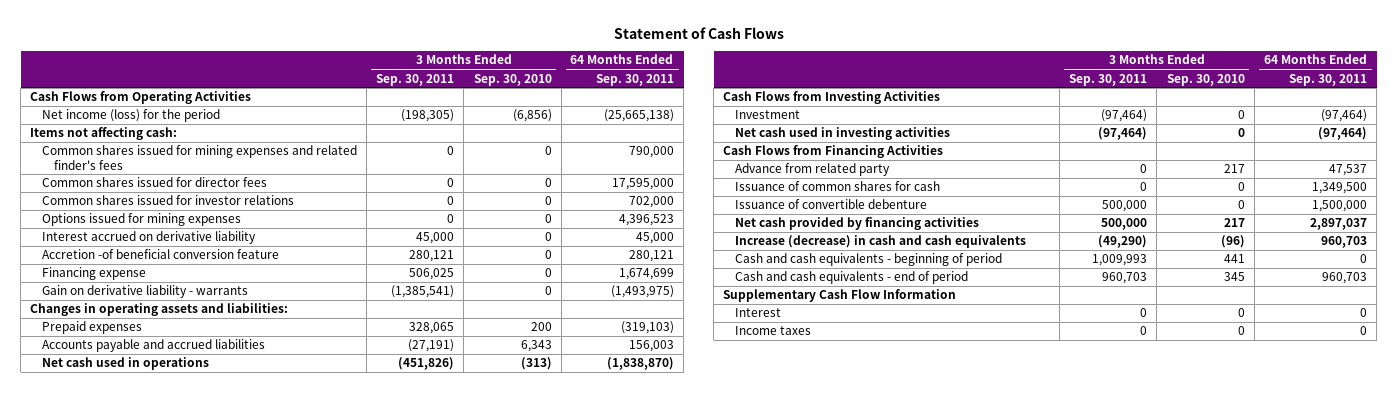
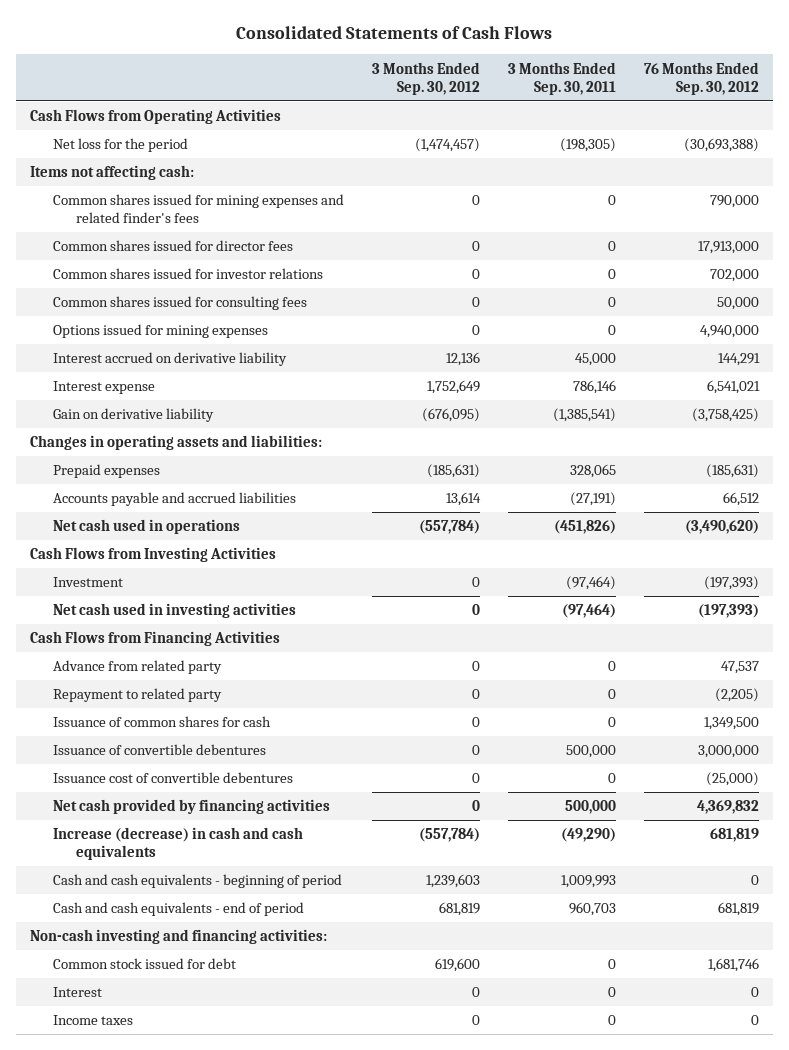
- Statement of Cash Flows
+ Consolidated Statements of Cash Flows
- | 3 Months Ended Sep. 30, 2011 | 3 Months Ended Sep. 30, 2010 | 64 Months Ended Sep. 30, 2011
+ | 3 Months Ended Sep. 30, 2012 | 3 Months Ended Sep. 30, 2011 | 76 Months Ended Sep. 30, 2012
- Net income (loss) for the period | (198,305) | (6,856) | (25,665,138)
+ Net loss for the period | (1,474,457) | (198,305) | (30,693,388)
+ Common shares issued for consulting fees | 0 | 0 | 50,000
- Accretion -of beneficial conversion feature | 280,121 | 0 | 280,121
- Financing expense | 506,025 | 0 | 1,674,699
- Gain on derivative liability - warrants | (1,385,541) | 0 | (1,493,975)
+ Interest expense | 1,752,649 | 786,146 | 6,541,021
+ Gain on derivative liability | (676,095) | (1,385,541) | (3,758,425)
+ Repayment to related party | 0 | 0 | (2,205)
- Issuance of convertible debenture | 500,000 | 0 | 1,500,000
+ Issuance of convertible debentures | 0 | 500,000 | 3,000,000
+ Issuance cost of convertible debentures | 0 | 0 | (25,000)
- Supplementary Cash Flow Information
+ Non-cash investing and financing activities:
+ Common stock issued for debt | 619,600 | 0 | 1,681,746

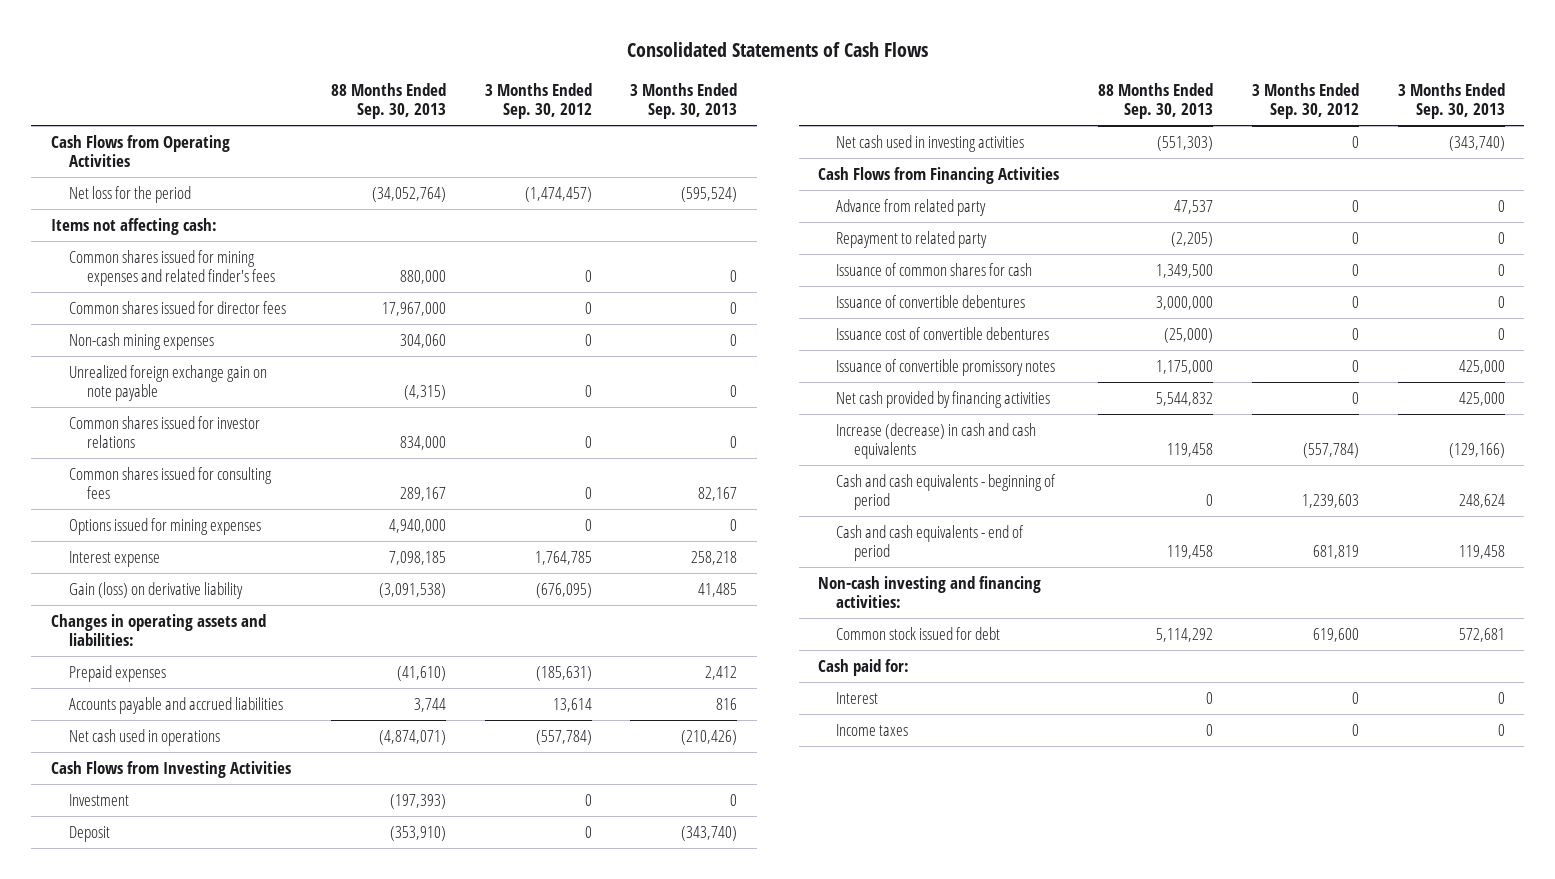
- | 3 Months Ended Sep. 30, 2012 | 3 Months Ended Sep. 30, 2011 | 76 Months Ended Sep. 30, 2012
+ | 88 Months Ended Sep. 30, 2013 | 3 Months Ended Sep. 30, 2012 | 3 Months Ended Sep. 30, 2013
+ Non-cash mining expenses | 304,060 | 0 | 0
+ Unrealized foreign exchange gain on note payable | (4,315) | 0 | 0
- Interest accrued on derivative liability | 12,136 | 45,000 | 144,291
- Interest expense | 1,752,649 | 786,146 | 6,541,021
- Gain on derivative liability | (676,095) | (1,385,541) | (3,758,425)
+ Interest expense | 7,098,185 | 1,764,785 | 258,218
+ Gain (loss) on derivative liability | (3,091,538) | (676,095) | 41,485
+ Deposit | (353,910) | 0 | (343,740)
+ Issuance of convertible promissory notes | 1,175,000 | 0 | 425,000
+ Cash paid for:

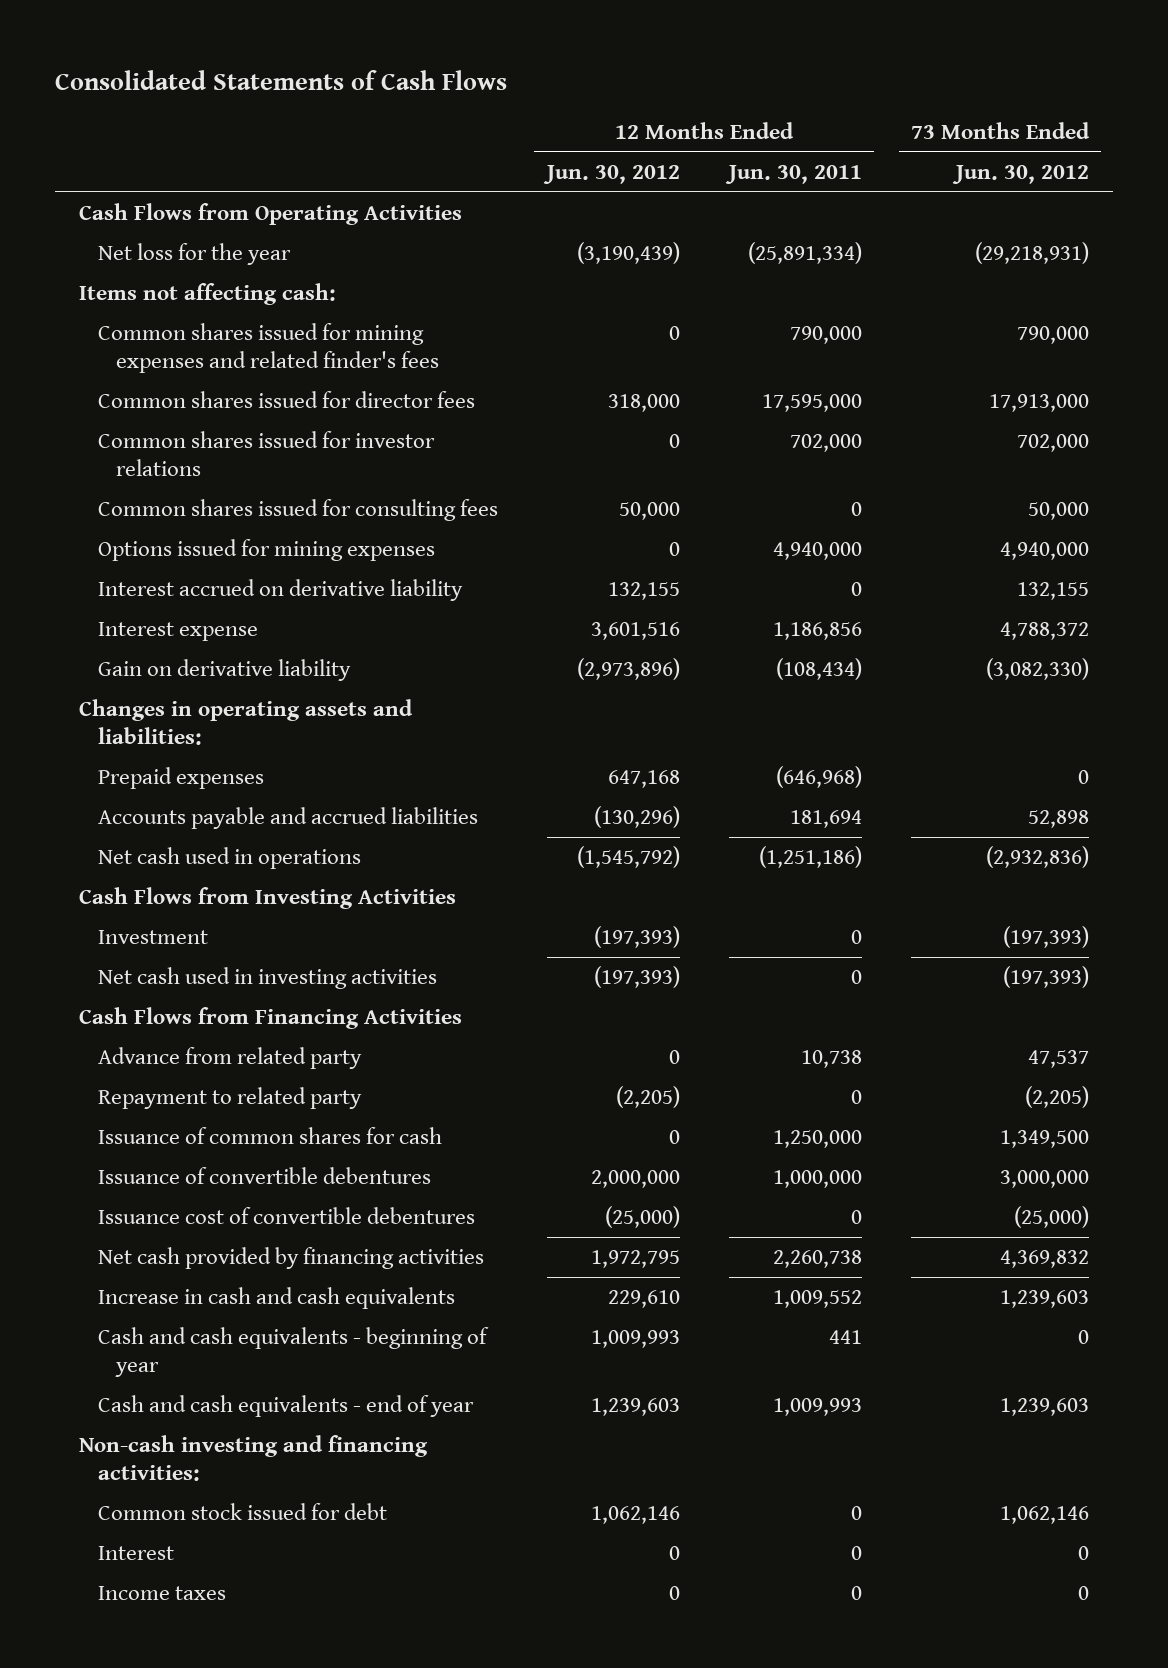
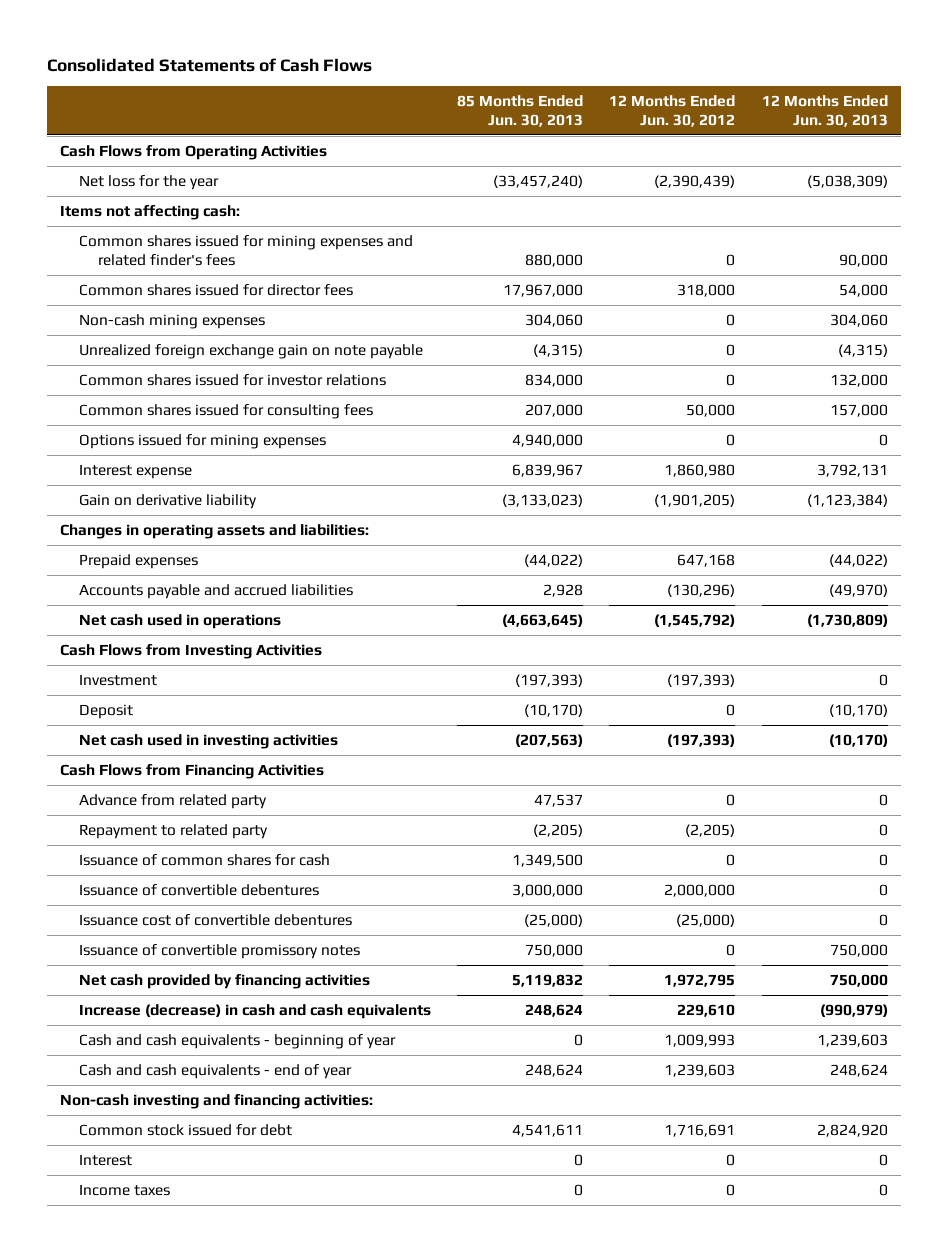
- | 12 Months Ended Jun. 30, 2012 | 12 Months Ended Jun. 30, 2011 | 73 Months Ended Jun. 30, 2012
+ | 85 Months Ended Jun. 30, 2013 | 12 Months Ended Jun. 30, 2012 | 12 Months Ended Jun. 30, 2013
- Net loss for the year | (3,190,439) | (25,891,334) | (29,218,931)
+ Net loss for the year | (33,457,240) | (2,390,439) | (5,038,309)
+ Non-cash mining expenses | 304,060 | 0 | 304,060
+ Unrealized foreign exchange gain on note payable | (4,315) | 0 | (4,315)
- Interest accrued on derivative liability | 132,155 | 0 | 132,155
- Interest expense | 3,601,516 | 1,186,856 | 4,788,372
- Gain on derivative liability | (2,973,896) | (108,434) | (3,082,330)
+ Interest expense | 6,839,967 | 1,860,980 | 3,792,131
+ Gain on derivative liability | (3,133,023) | (1,901,205) | (1,123,384)
+ Deposit | (10,170) | 0 | (10,170)
+ Issuance of convertible promissory notes | 750,000 | 0 | 750,000
- Increase in cash and cash equivalents | 229,610 | 1,009,552 | 1,239,603
+ Increase (decrease) in cash and cash equivalents | 248,624 | 229,610 | (990,979)
- Common stock issued for debt | 1,062,146 | 0 | 1,062,146
+ Common stock issued for debt | 4,541,611 | 1,716,691 | 2,824,920

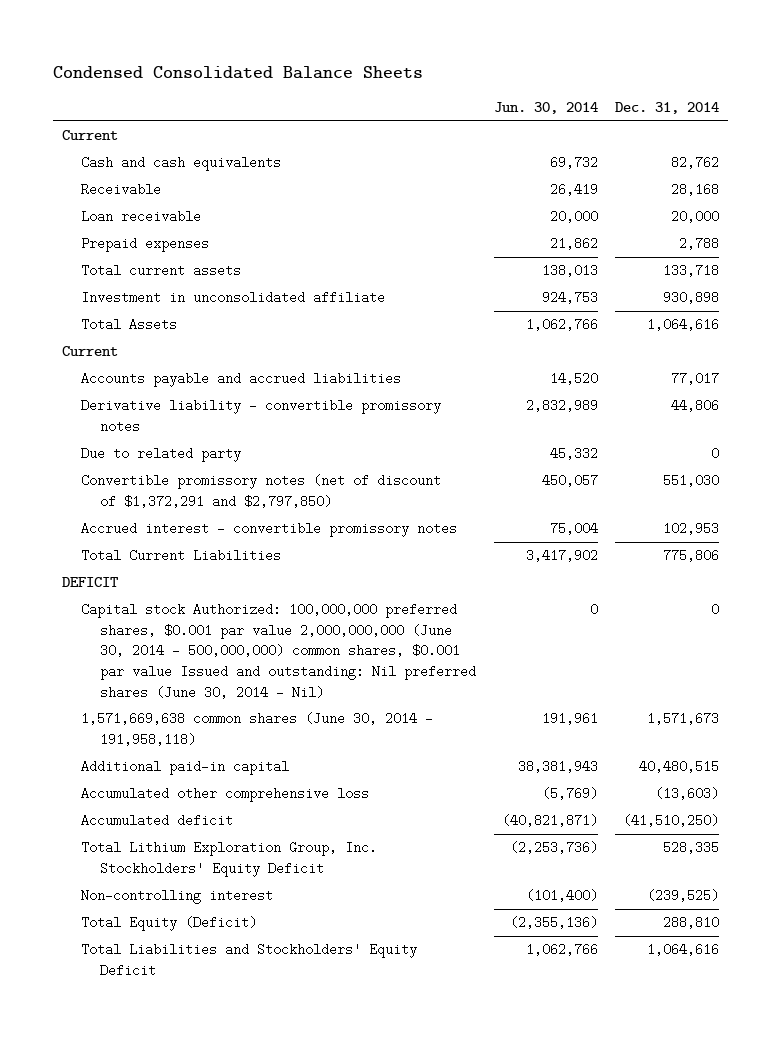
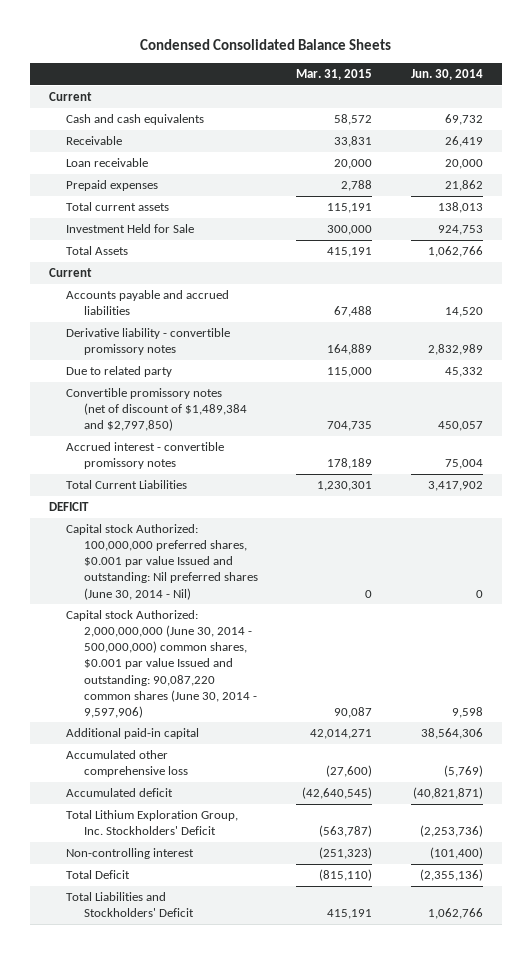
- | Jun. 30, 2014 | Dec. 31, 2014
+ | Mar. 31, 2015 | Jun. 30, 2014
- Investment in unconsolidated affiliate | 924,753 | 930,898
+ Investment Held for Sale | 300,000 | 924,753
- Convertible promissory notes (net of discount of $1,372,291 and $2,797,850) | 450,057 | 551,030
+ Convertible promissory notes (net of discount of $1,489,384 and $2,797,850) | 704,735 | 450,057
- Capital stock Authorized: 100,000,000 preferred shares, $0.001 par value 2,000,000,000 (June 30, 2014 - 500,000,000) common shares, $0.001 par value Issued and outstanding: Nil preferred shares (June 30, 2014 - Nil) | 0 | 0
- 1,571,669,638 common shares (June 30, 2014 - 191,958,118) | 191,961 | 1,571,673
- Additional paid-in capital | 38,381,943 | 40,480,515
+ Capital stock Authorized: 100,000,000 preferred shares, $0.001 par value Issued and outstanding: Nil preferred shares (June 30, 2014 - Nil) | 0 | 0
+ Capital stock Authorized: 2,000,000,000 (June 30, 2014 - 500,000,000) common shares, $0.001 par value Issued and outstanding: 90,087,220 common shares (June 30, 2014 - 9,597,906) | 90,087 | 9,598
+ Additional paid-in capital | 42,014,271 | 38,564,306
- Total Lithium Exploration Group, Inc. Stockholders' Equity Deficit | (2,253,736) | 528,335
+ Total Lithium Exploration Group, Inc. Stockholders' Deficit | (563,787) | (2,253,736)
- Total Equity (Deficit) | (2,355,136) | 288,810
- Total Liabilities and Stockholders' Equity Deficit | 1,062,766 | 1,064,616
+ Total Deficit | (815,110) | (2,355,136)
+ Total Liabilities and Stockholders' Deficit | 415,191 | 1,062,766

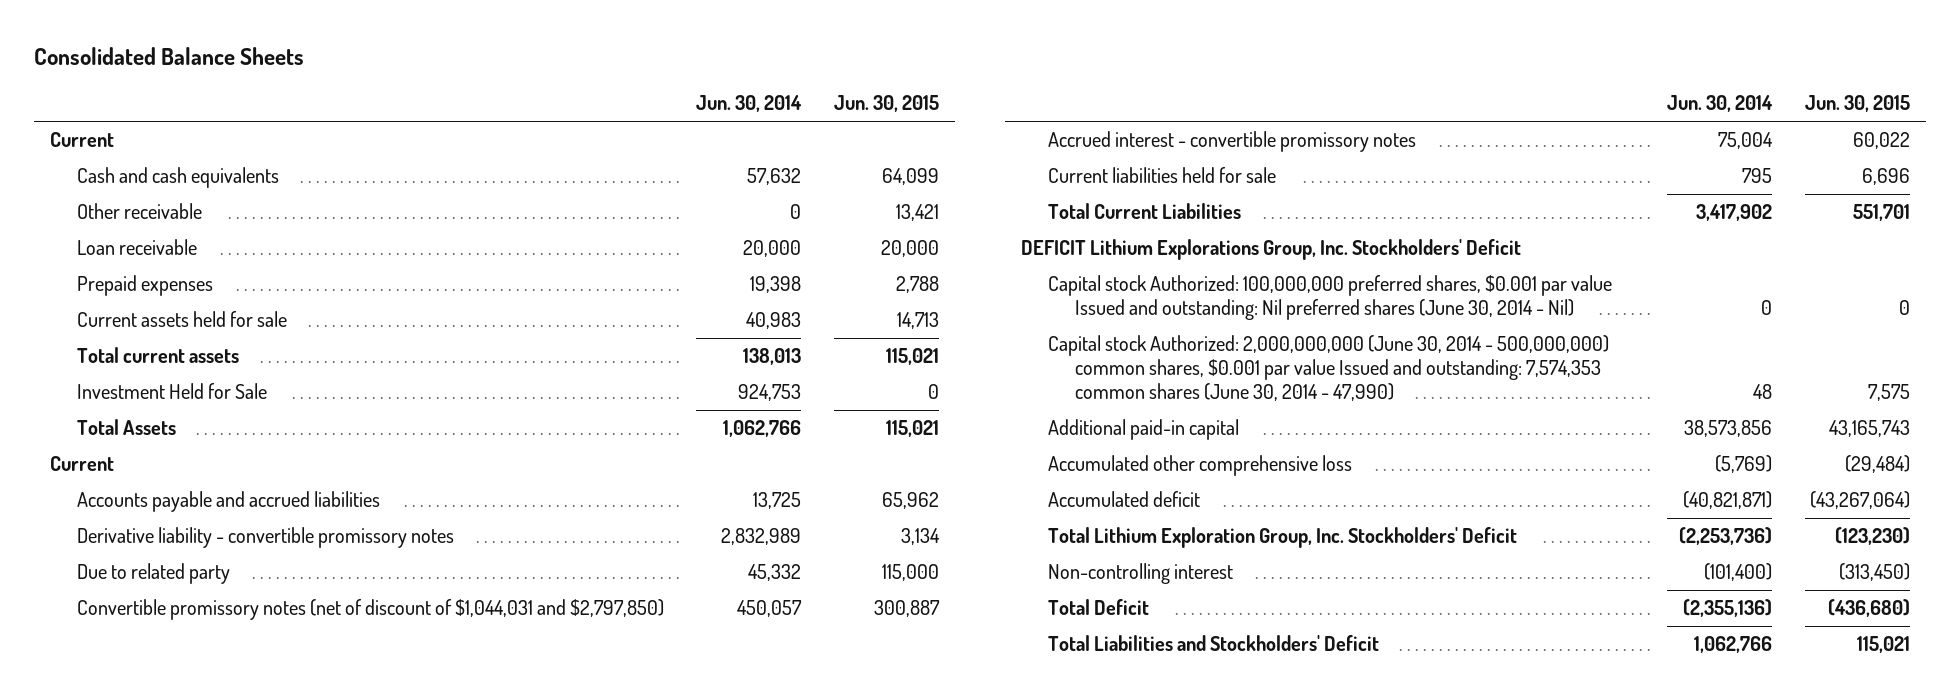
- Condensed Consolidated Balance Sheets
+ Consolidated Balance Sheets
- | Mar. 31, 2015 | Jun. 30, 2014
+ | Jun. 30, 2014 | Jun. 30, 2015
- Cash and cash equivalents | 58,572 | 69,732
- Receivable | 33,831 | 26,419
+ Cash and cash equivalents | 57,632 | 64,099
+ Other receivable | 0 | 13,421
- Prepaid expenses | 2,788 | 21,862
+ Prepaid expenses | 19,398 | 2,788
+ Current assets held for sale | 40,983 | 14,713
- Accounts payable and accrued liabilities | 67,488 | 14,520
+ Accounts payable and accrued liabilities | 13,725 | 65,962
- Convertible promissory notes (net of discount of $1,489,384 and $2,797,850) | 704,735 | 450,057
+ Convertible promissory notes (net of discount of $1,044,031 and $2,797,850) | 450,057 | 300,887
+ Current liabilities held for sale | 795 | 6,696
- DEFICIT
+ DEFICIT Lithium Explorations Group, Inc. Stockholders' Deficit
- Capital stock Authorized: 2,000,000,000 (June 30, 2014 - 500,000,000) common shares, $0.001 par value Issued and outstanding: 90,087,220 common shares (June 30, 2014 - 9,597,906) | 90,087 | 9,598
- Additional paid-in capital | 42,014,271 | 38,564,306
+ Capital stock Authorized: 2,000,000,000 (June 30, 2014 - 500,000,000) common shares, $0.001 par value Issued and outstanding: 7,574,353 common shares (June 30, 2014 - 47,990) | 48 | 7,575
+ Additional paid-in capital | 38,573,856 | 43,165,743

